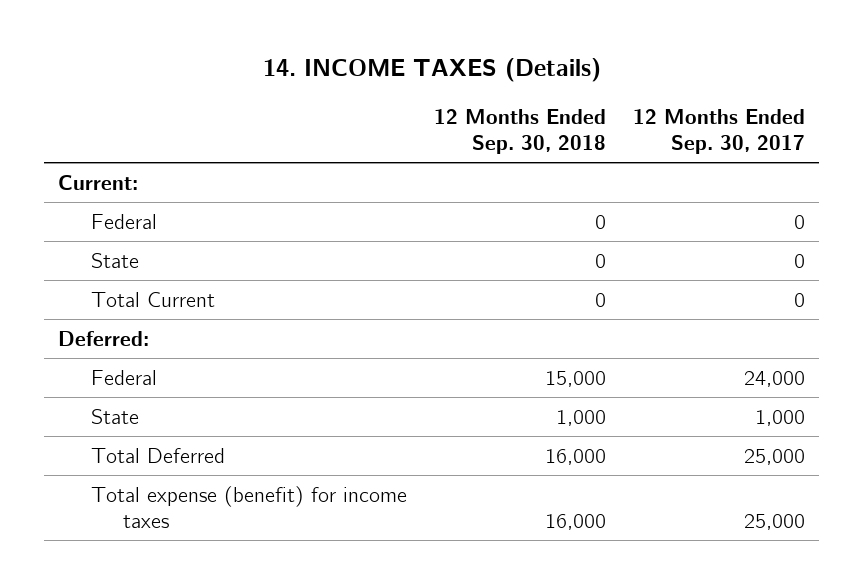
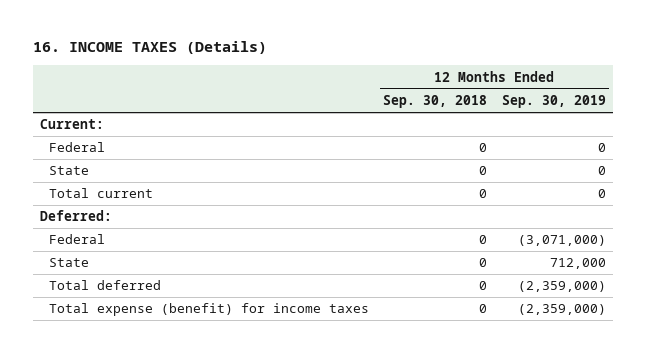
- 14. INCOME TAXES (Details)
+ 16. INCOME TAXES (Details)
- | 12 Months Ended Sep. 30, 2018 | 12 Months Ended Sep. 30, 2017
+ | 12 Months Ended Sep. 30, 2018 | 12 Months Ended Sep. 30, 2019
- Total Current | 0 | 0
+ Total current | 0 | 0
- Federal | 15,000 | 24,000
- State | 1,000 | 1,000
- Total Deferred | 16,000 | 25,000
- Total expense (benefit) for income taxes | 16,000 | 25,000
+ Federal | 0 | (3,071,000)
+ State | 0 | 712,000
+ Total deferred | 0 | (2,359,000)
+ Total expense (benefit) for income taxes | 0 | (2,359,000)

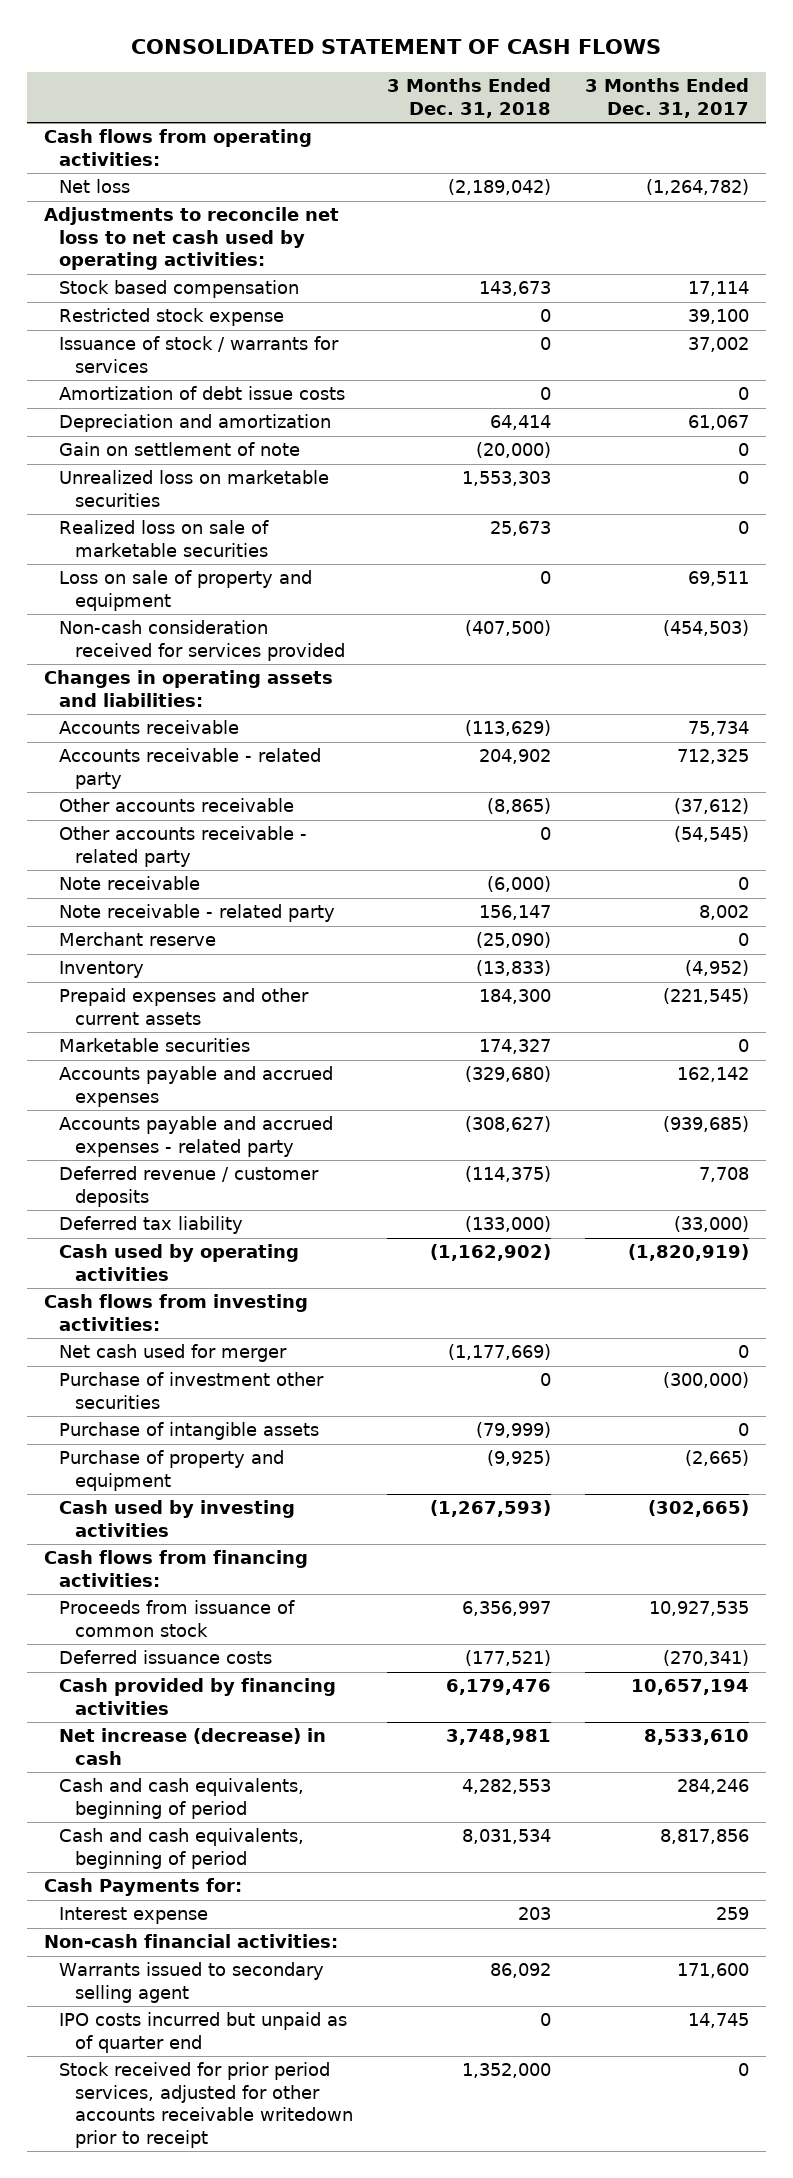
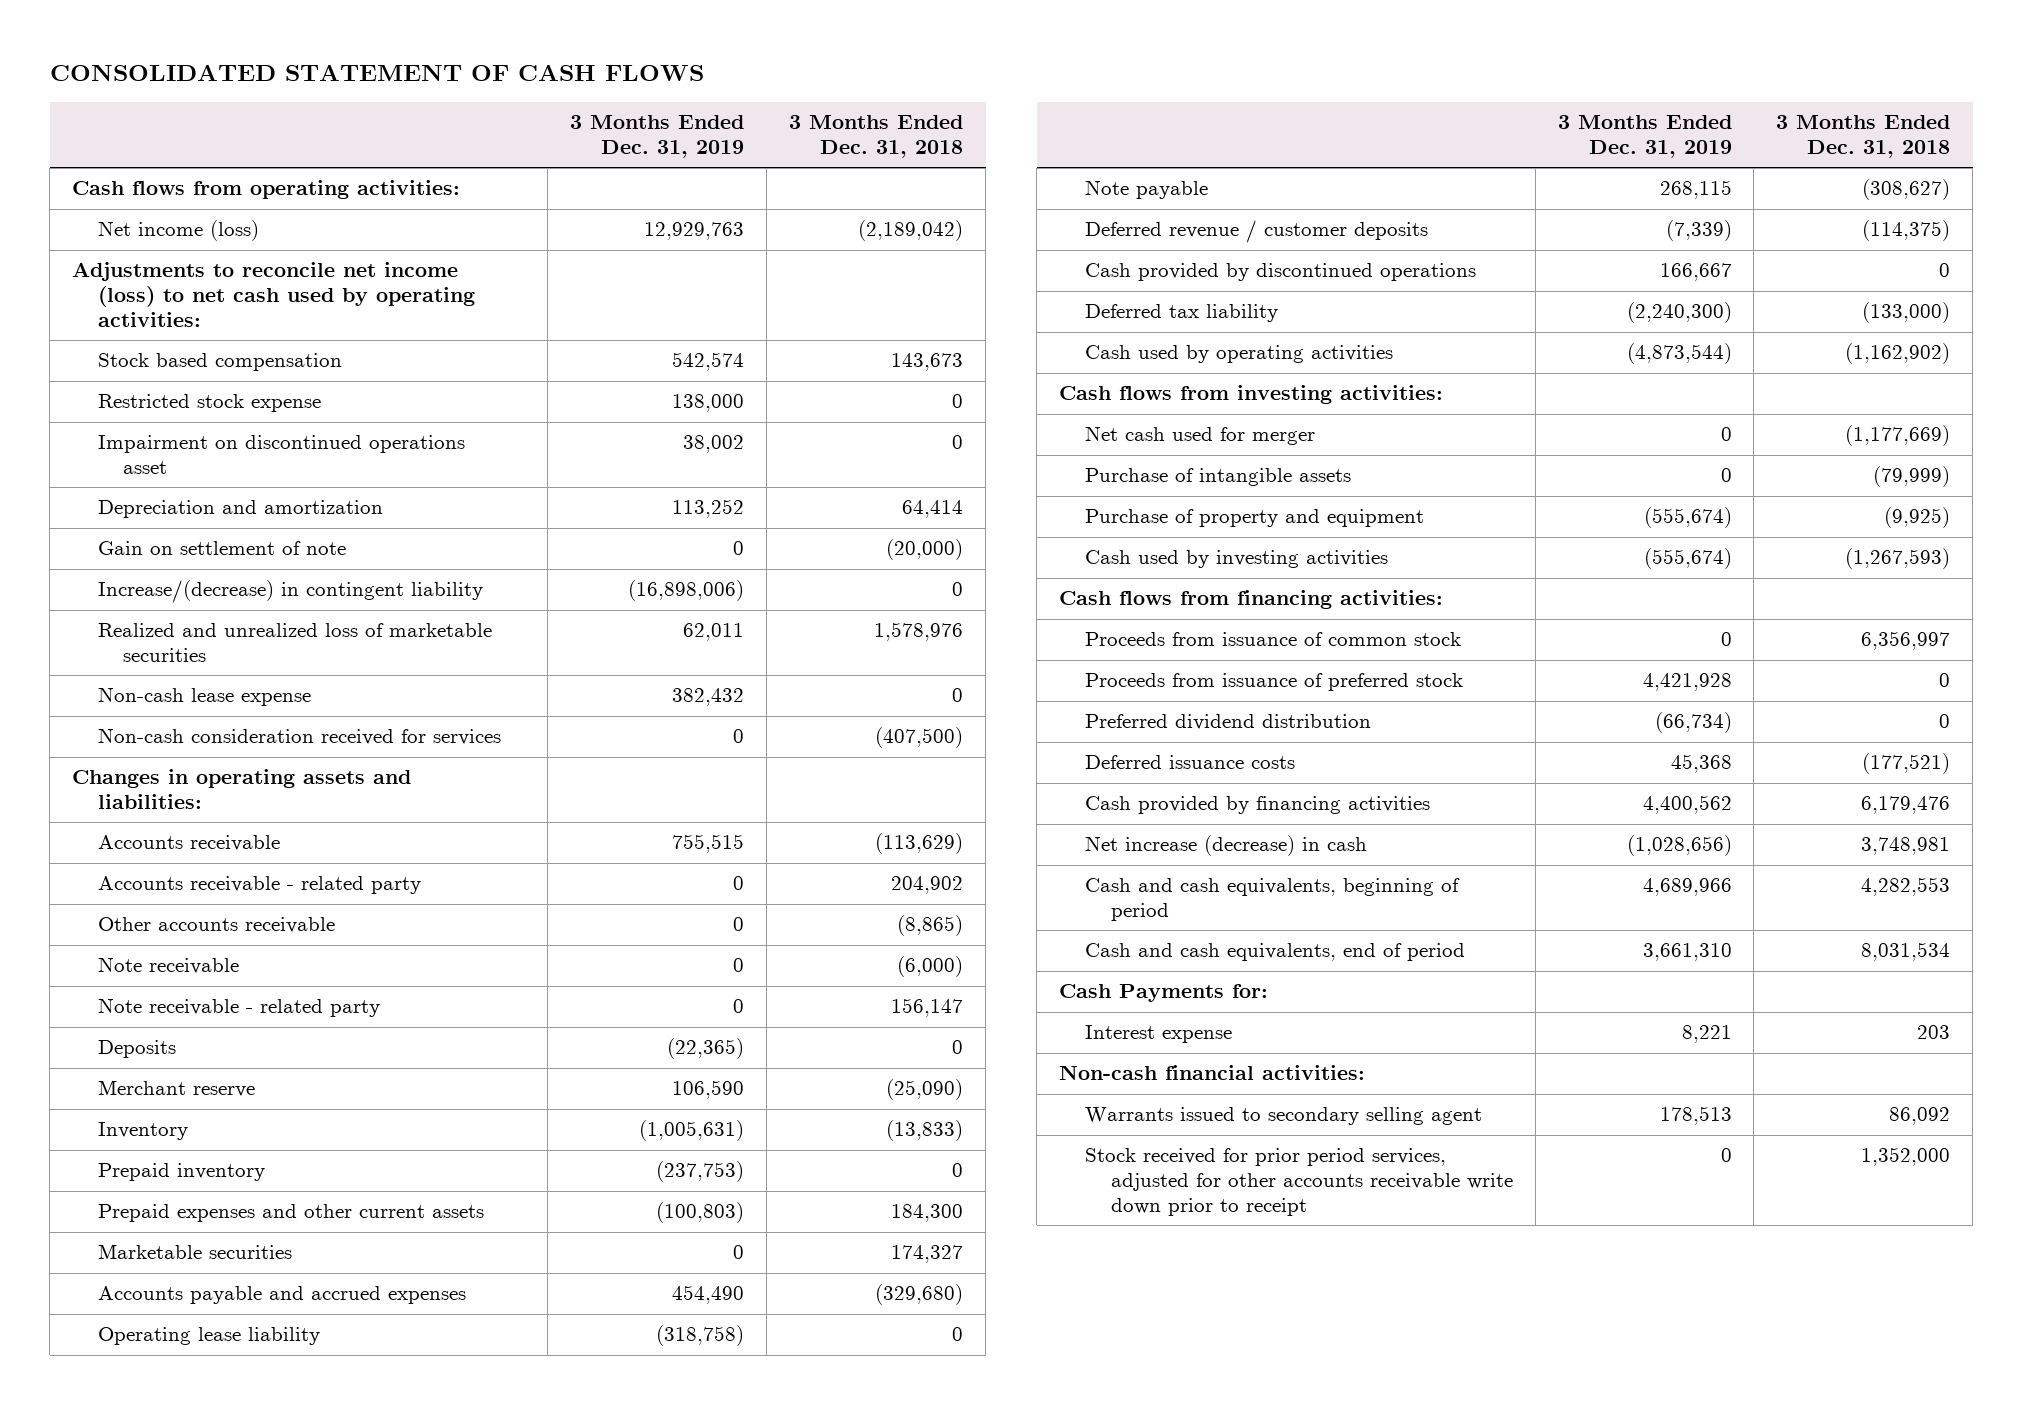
- | 3 Months Ended Dec. 31, 2018 | 3 Months Ended Dec. 31, 2017
+ | 3 Months Ended Dec. 31, 2019 | 3 Months Ended Dec. 31, 2018
- Net loss | (2,189,042) | (1,264,782)
- Adjustments to reconcile net loss to net cash used by operating activities:
+ Net income (loss) | 12,929,763 | (2,189,042)
+ Adjustments to reconcile net income (loss) to net cash used by operating activities:
- Issuance of stock / warrants for services | 0 | 37,002
- Amortization of debt issue costs | 0 | 0
+ Impairment on discontinued operations asset | 38,002 | 0
- Unrealized loss on marketable securities | 1,553,303 | 0
- Realized loss on sale of marketable securities | 25,673 | 0
- Loss on sale of property and equipment | 0 | 69,511
- Non-cash consideration received for services provided | (407,500) | (454,503)
+ Increase/(decrease) in contingent liability | (16,898,006) | 0
+ Realized and unrealized loss of marketable securities | 62,011 | 1,578,976
+ Non-cash lease expense | 382,432 | 0
+ Non-cash consideration received for services | 0 | (407,500)
- Other accounts receivable - related party | 0 | (54,545)
+ Deposits | (22,365) | 0
+ Prepaid inventory | (237,753) | 0
- Accounts payable and accrued expenses - related party | (308,627) | (939,685)
+ Operating lease liability | (318,758) | 0
+ Note payable | 268,115 | (308,627)
+ Cash provided by discontinued operations | 166,667 | 0
- Purchase of investment other securities | 0 | (300,000)
+ Proceeds from issuance of preferred stock | 4,421,928 | 0
+ Preferred dividend distribution | (66,734) | 0
- Cash and cash equivalents, beginning of period | 8,031,534 | 8,817,856
+ Cash and cash equivalents, end of period | 3,661,310 | 8,031,534
- IPO costs incurred but unpaid as of quarter end | 0 | 14,745
- Stock received for prior period services, adjusted for other accounts receivable writedown prior to receipt | 1,352,000 | 0
+ Stock received for prior period services, adjusted for other accounts receivable write down prior to receipt | 0 | 1,352,000

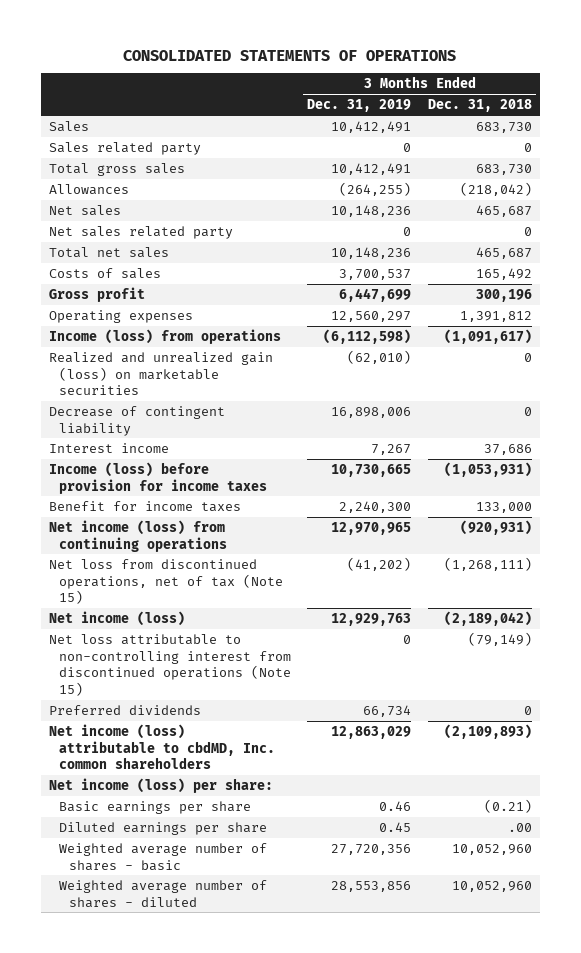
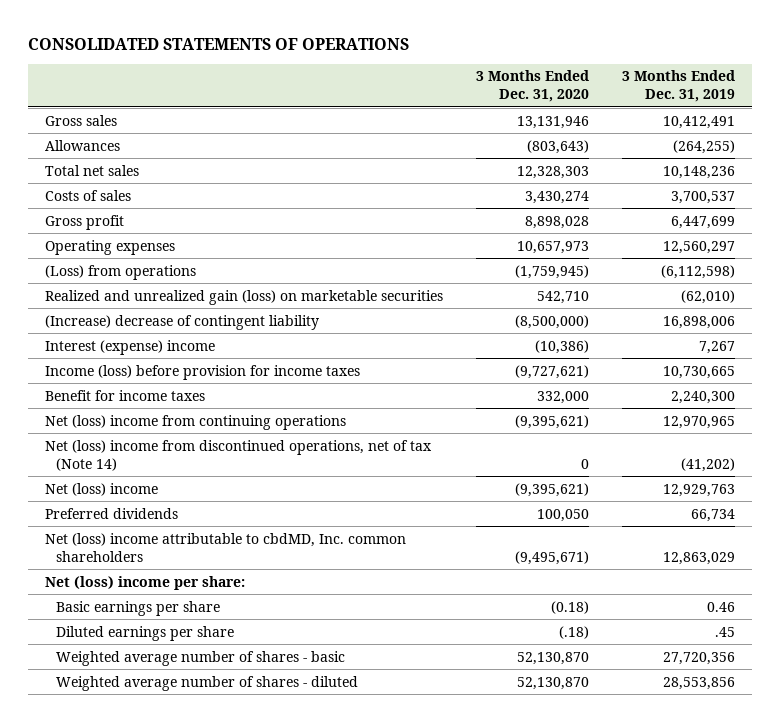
- | 3 Months Ended Dec. 31, 2019 | 3 Months Ended Dec. 31, 2018
+ | 3 Months Ended Dec. 31, 2020 | 3 Months Ended Dec. 31, 2019
- Sales | 10,412,491 | 683,730
- Sales related party | 0 | 0
- Total gross sales | 10,412,491 | 683,730
+ Gross sales | 13,131,946 | 10,412,491
- Net sales | 10,148,236 | 465,687
- Net sales related party | 0 | 0
- Income (loss) from operations | (6,112,598) | (1,091,617)
+ (Loss) from operations | (1,759,945) | (6,112,598)
- Decrease of contingent liability | 16,898,006 | 0
- Interest income | 7,267 | 37,686
+ (Increase) decrease of contingent liability | (8,500,000) | 16,898,006
+ Interest (expense) income | (10,386) | 7,267
- Net income (loss) from continuing operations | 12,970,965 | (920,931)
- Net loss from discontinued operations, net of tax (Note 15) | (41,202) | (1,268,111)
- Net income (loss) | 12,929,763 | (2,189,042)
- Net loss attributable to non-controlling interest from discontinued operations (Note 15) | 0 | (79,149)
+ Net (loss) income from continuing operations | (9,395,621) | 12,970,965
+ Net (loss) income from discontinued operations, net of tax (Note 14) | 0 | (41,202)
+ Net (loss) income | (9,395,621) | 12,929,763
- Net income (loss) attributable to cbdMD, Inc. common shareholders | 12,863,029 | (2,109,893)
- Net income (loss) per share:
+ Net (loss) income attributable to cbdMD, Inc. common shareholders | (9,495,671) | 12,863,029
+ Net (loss) income per share:
- Diluted earnings per share | 0.45 | .00
+ Diluted earnings per share | (.18) | .45

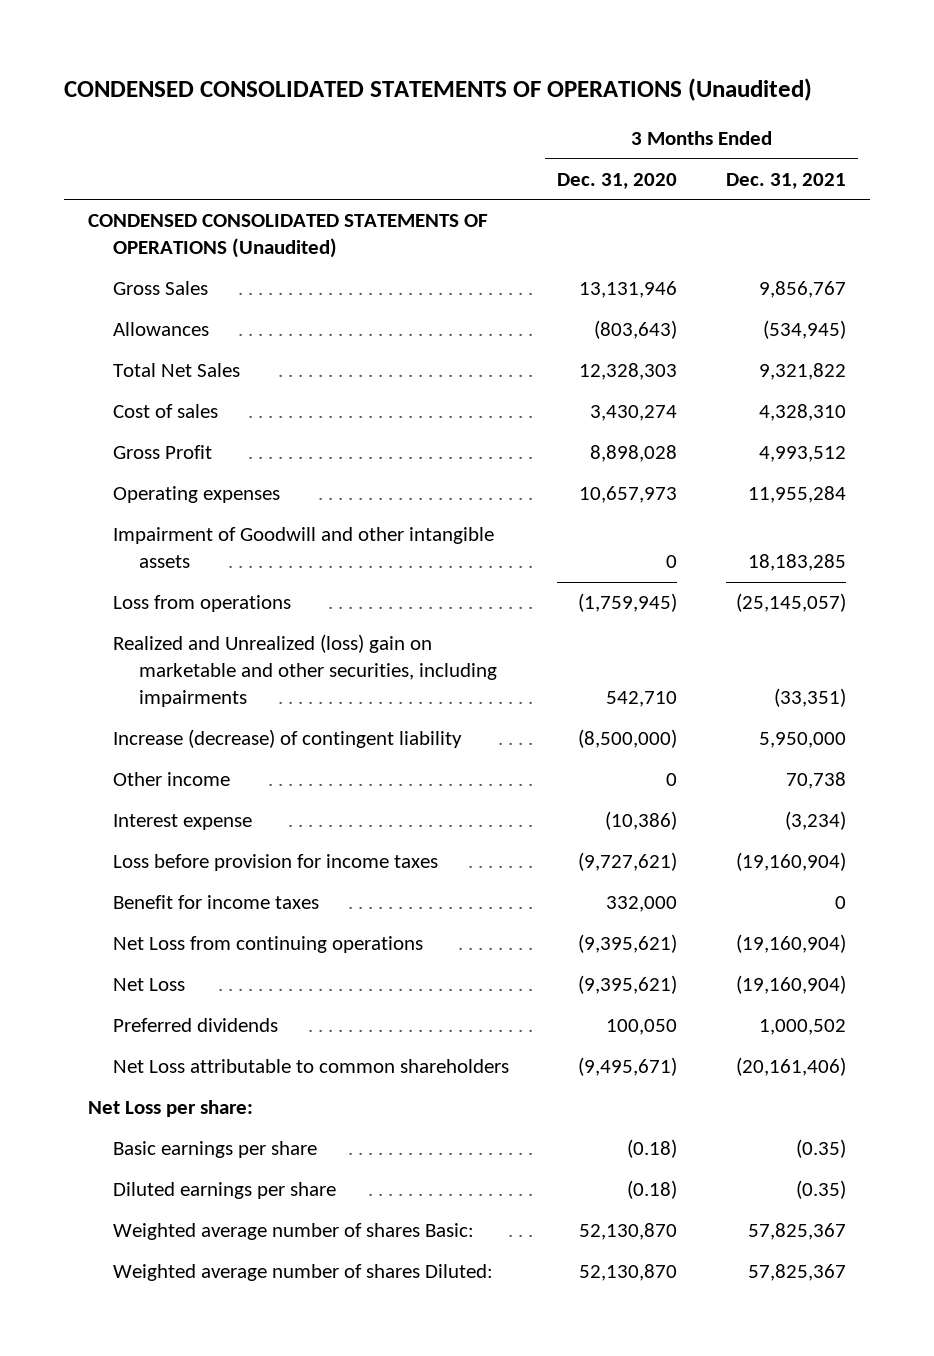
- CONSOLIDATED STATEMENTS OF OPERATIONS
+ CONDENSED CONSOLIDATED STATEMENTS OF OPERATIONS (Unaudited)
- | 3 Months Ended Dec. 31, 2020 | 3 Months Ended Dec. 31, 2019
+ | 3 Months Ended Dec. 31, 2020 | 3 Months Ended Dec. 31, 2021
- Gross sales | 13,131,946 | 10,412,491
+ CONDENSED CONSOLIDATED STATEMENTS OF OPERATIONS (Unaudited)
+ Gross Sales | 13,131,946 | 9,856,767
- Total net sales | 12,328,303 | 10,148,236
- Costs of sales | 3,430,274 | 3,700,537
- Gross profit | 8,898,028 | 6,447,699
+ Total Net Sales | 12,328,303 | 9,321,822
+ Cost of sales | 3,430,274 | 4,328,310
+ Gross Profit | 8,898,028 | 4,993,512
- (Loss) from operations | (1,759,945) | (6,112,598)
- Realized and unrealized gain (loss) on marketable securities | 542,710 | (62,010)
- (Increase) decrease of contingent liability | (8,500,000) | 16,898,006
- Interest (expense) income | (10,386) | 7,267
- Income (loss) before provision for income taxes | (9,727,621) | 10,730,665
+ Impairment of Goodwill and other intangible assets | 0 | 18,183,285
+ Loss from operations | (1,759,945) | (25,145,057)
+ Realized and Unrealized (loss) gain on marketable and other securities, including impairments | 542,710 | (33,351)
+ Increase (decrease) of contingent liability | (8,500,000) | 5,950,000
+ Other income | 0 | 70,738
+ Interest expense | (10,386) | (3,234)
+ Loss before provision for income taxes | (9,727,621) | (19,160,904)
- Net (loss) income from continuing operations | (9,395,621) | 12,970,965
- Net (loss) income from discontinued operations, net of tax (Note 14) | 0 | (41,202)
- Net (loss) income | (9,395,621) | 12,929,763
+ Net Loss from continuing operations | (9,395,621) | (19,160,904)
+ Net Loss | (9,395,621) | (19,160,904)
- Net (loss) income attributable to cbdMD, Inc. common shareholders | (9,495,671) | 12,863,029
- Net (loss) income per share:
+ Net Loss attributable to common shareholders | (9,495,671) | (20,161,406)
+ Net Loss per share:
- Diluted earnings per share | (.18) | .45
- Weighted average number of shares - basic | 52,130,870 | 27,720,356
- Weighted average number of shares - diluted | 52,130,870 | 28,553,856
+ Diluted earnings per share | (0.18) | (0.35)
+ Weighted average number of shares Basic: | 52,130,870 | 57,825,367
+ Weighted average number of shares Diluted: | 52,130,870 | 57,825,367

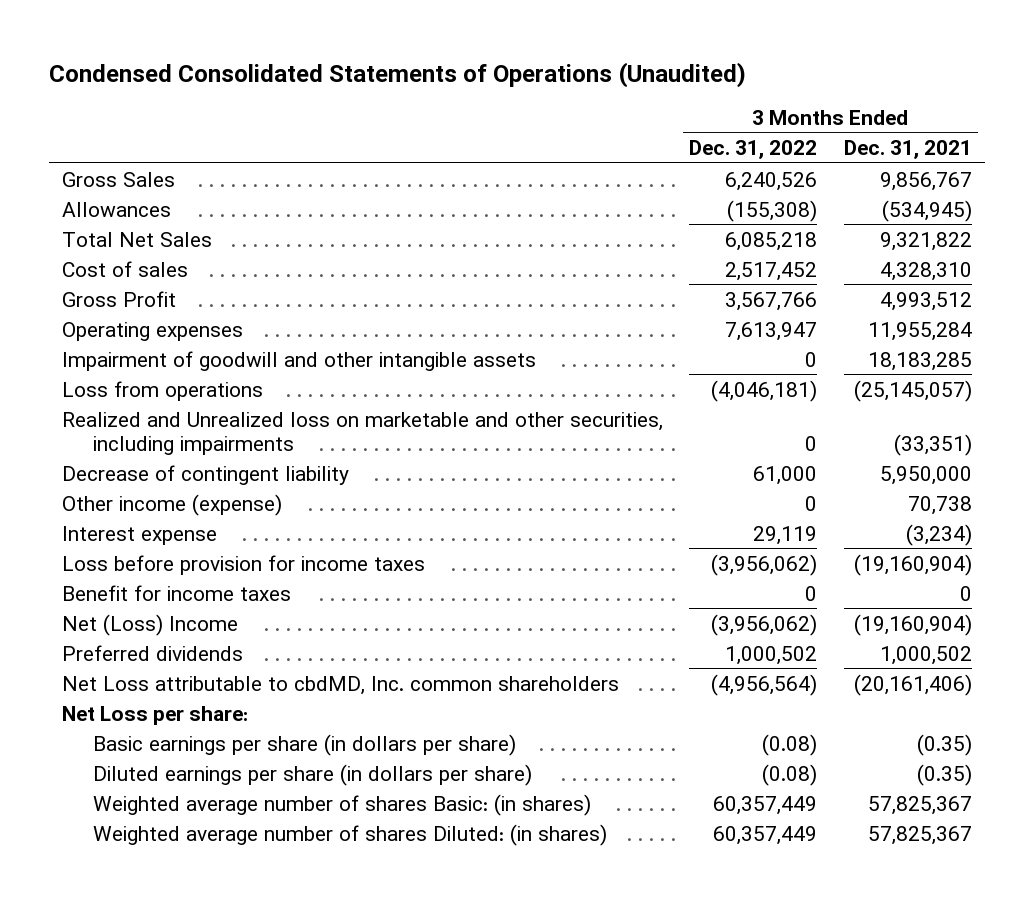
- CONDENSED CONSOLIDATED STATEMENTS OF OPERATIONS (Unaudited)
+ Condensed Consolidated Statements of Operations (Unaudited)
- | 3 Months Ended Dec. 31, 2020 | 3 Months Ended Dec. 31, 2021
+ | 3 Months Ended Dec. 31, 2022 | 3 Months Ended Dec. 31, 2021
- CONDENSED CONSOLIDATED STATEMENTS OF OPERATIONS (Unaudited)
- Impairment of Goodwill and other intangible assets | 0 | 18,183,285
+ Impairment of goodwill and other intangible assets | 0 | 18,183,285
- Realized and Unrealized (loss) gain on marketable and other securities, including impairments | 542,710 | (33,351)
- Increase (decrease) of contingent liability | (8,500,000) | 5,950,000
- Other income | 0 | 70,738
+ Realized and Unrealized loss on marketable and other securities, including impairments | 0 | (33,351)
+ Decrease of contingent liability | 61,000 | 5,950,000
+ Other income (expense) | 0 | 70,738
- Net Loss from continuing operations | (9,395,621) | (19,160,904)
- Net Loss | (9,395,621) | (19,160,904)
+ Net (Loss) Income | (3,956,062) | (19,160,904)
- Net Loss attributable to common shareholders | (9,495,671) | (20,161,406)
+ Net Loss attributable to cbdMD, Inc. common shareholders | (4,956,564) | (20,161,406)
- Basic earnings per share | (0.18) | (0.35)
- Diluted earnings per share | (0.18) | (0.35)
- Weighted average number of shares Basic: | 52,130,870 | 57,825,367
- Weighted average number of shares Diluted: | 52,130,870 | 57,825,367
+ Basic earnings per share (in dollars per share) | (0.08) | (0.35)
+ Diluted earnings per share (in dollars per share) | (0.08) | (0.35)
+ Weighted average number of shares Basic: (in shares) | 60,357,449 | 57,825,367
+ Weighted average number of shares Diluted: (in shares) | 60,357,449 | 57,825,367

